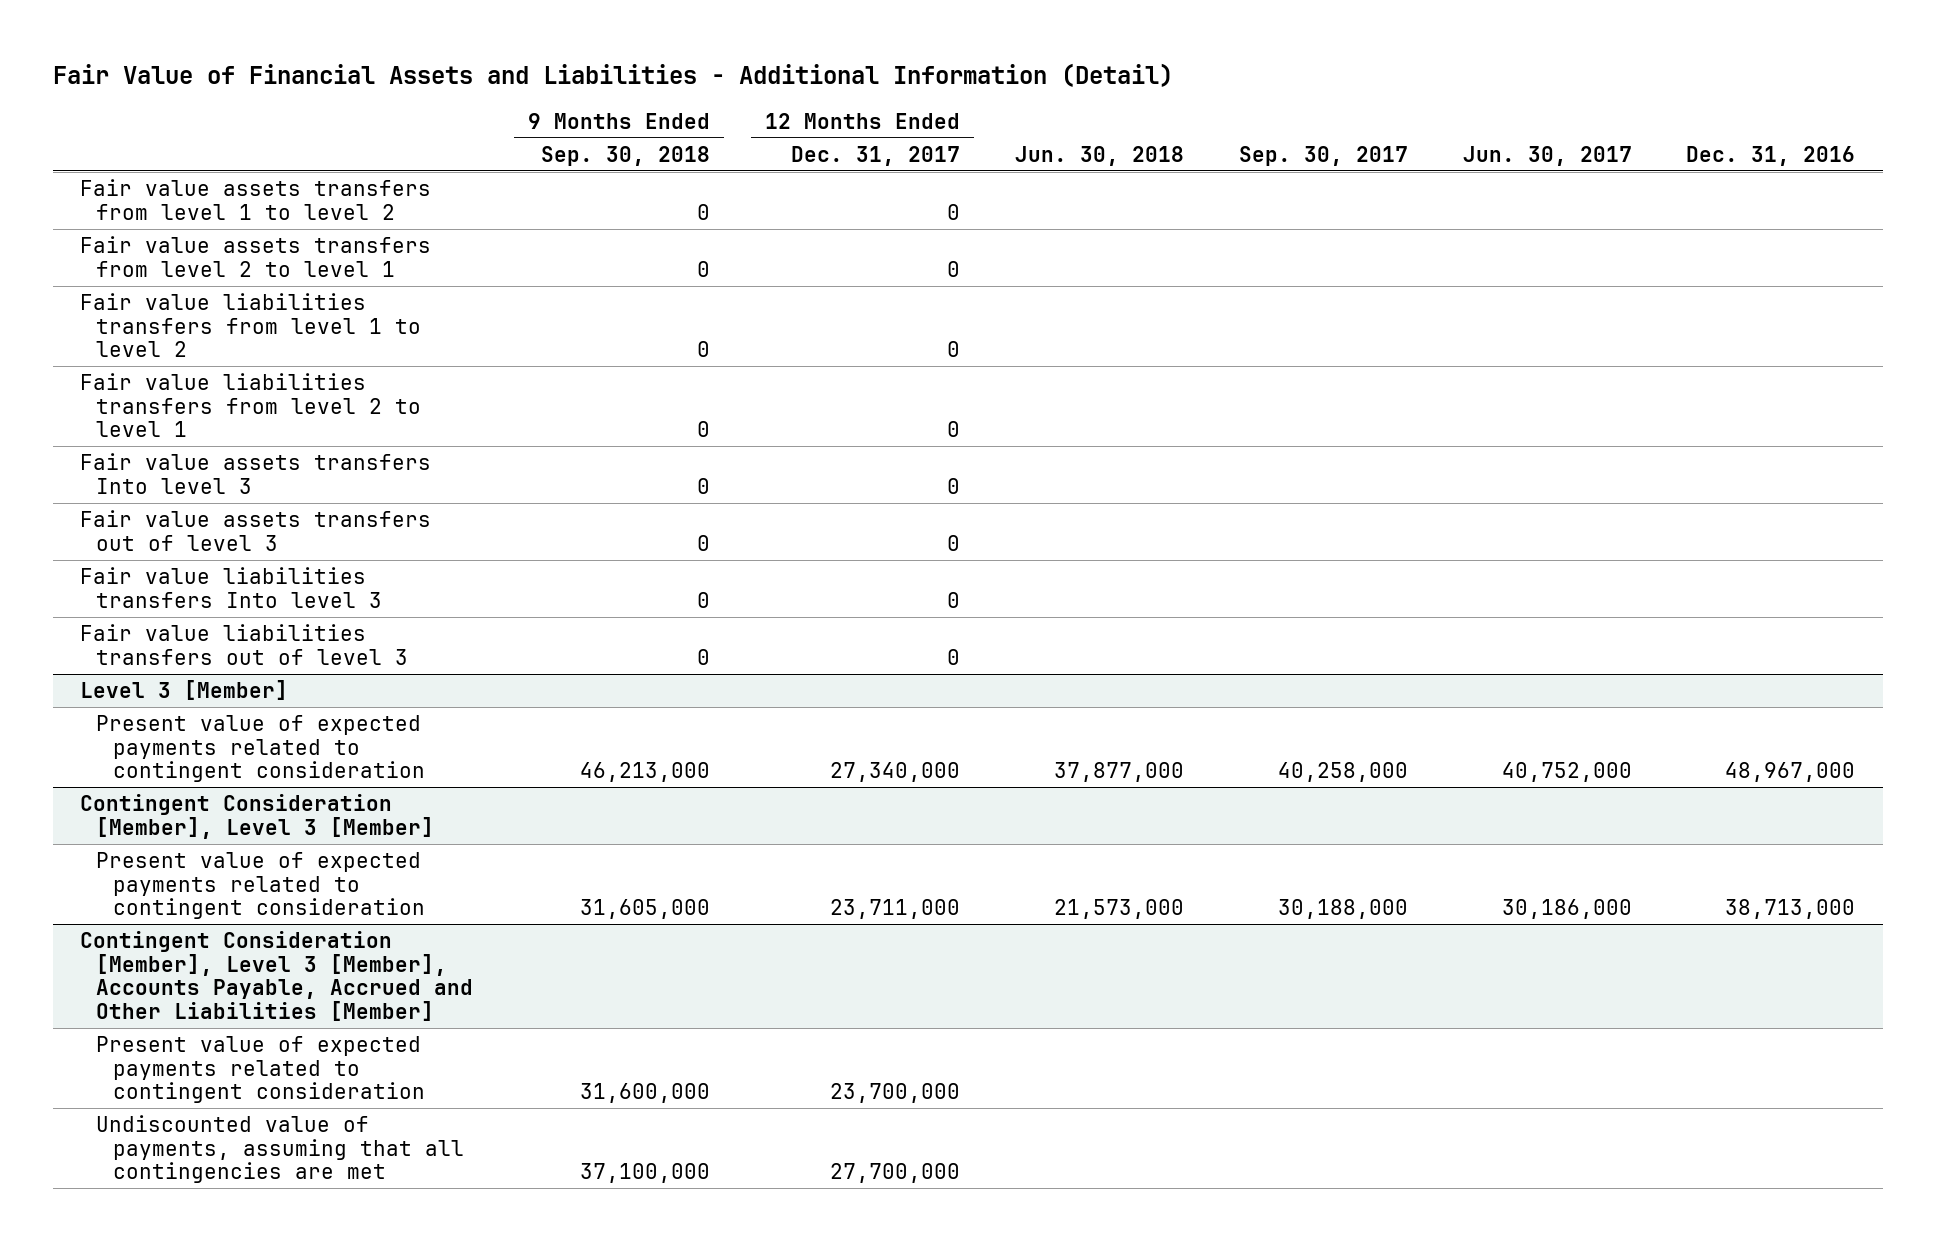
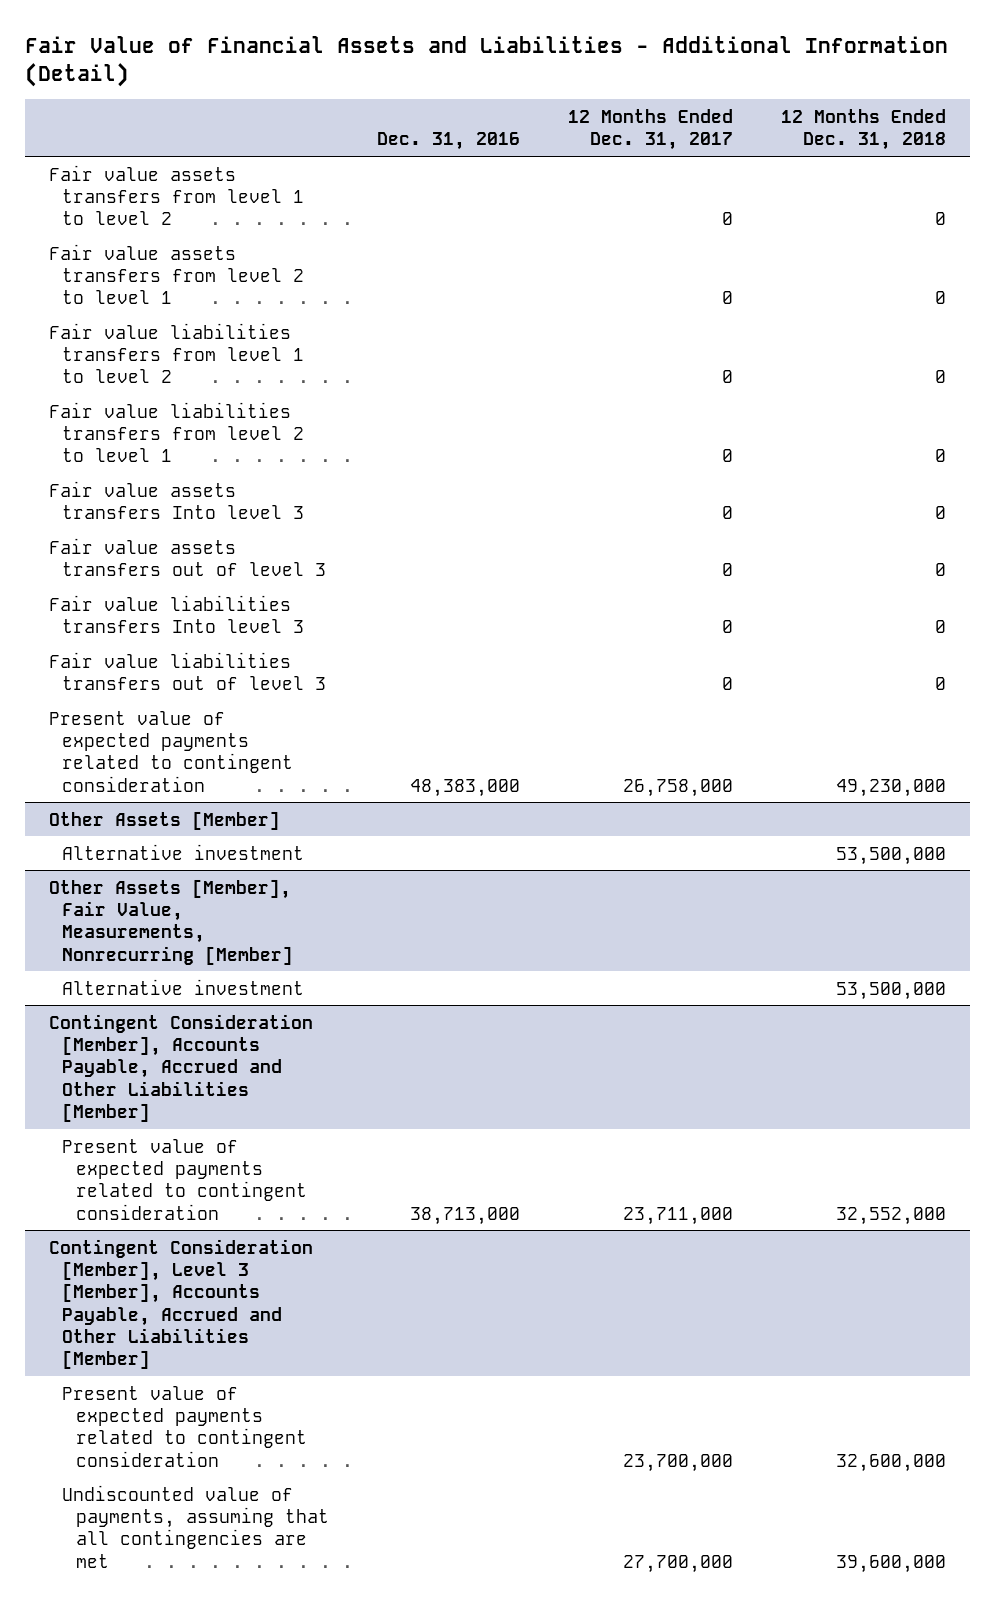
- | 9 Months Ended Sep. 30, 2018 | 12 Months Ended Dec. 31, 2017 | Jun. 30, 2018 | Sep. 30, 2017 | Jun. 30, 2017 | Dec. 31, 2016
+ | Dec. 31, 2016 | 12 Months Ended Dec. 31, 2017 | 12 Months Ended Dec. 31, 2018
- Level 3 [Member]
- Present value of expected payments related to contingent consideration | 46,213,000 | 27,340,000 | 37,877,000 | 40,258,000 | 40,752,000 | 48,967,000
- Contingent Consideration [Member], Level 3 [Member]
+ Present value of expected payments related to contingent consideration | 48,383,000 | 26,758,000 | 49,230,000
+ Other Assets [Member]
+ Alternative investment | | | 53,500,000
+ Other Assets [Member], Fair Value, Measurements, Nonrecurring [Member]
+ Alternative investment | | | 53,500,000
+ Contingent Consideration [Member], Accounts Payable, Accrued and Other Liabilities [Member]

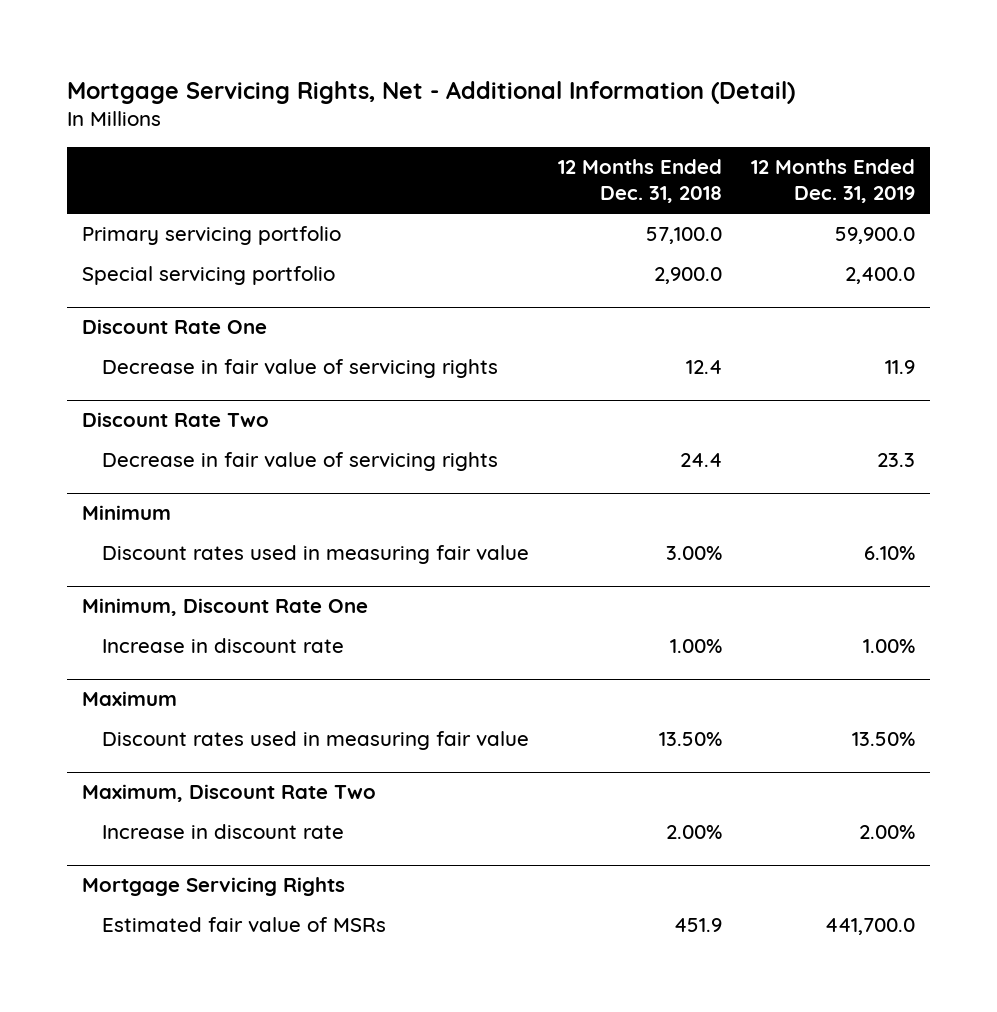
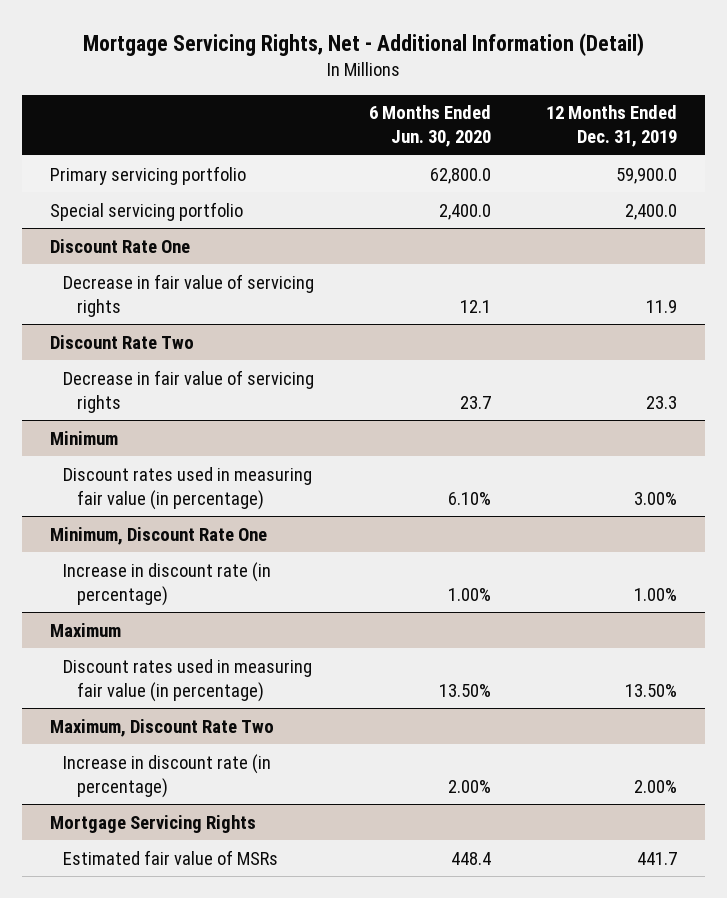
- | 12 Months Ended Dec. 31, 2018 | 12 Months Ended Dec. 31, 2019
+ | 6 Months Ended Jun. 30, 2020 | 12 Months Ended Dec. 31, 2019
@ Minimum
- Discount rates used in measuring fair value | 3.00% | 6.10%
+ Discount rates used in measuring fair value (in percentage) | 6.10% | 3.00%
@ Minimum, Discount Rate One
- Increase in discount rate | 1.00% | 1.00%
+ Increase in discount rate (in percentage) | 1.00% | 1.00%
@ Maximum
- Discount rates used in measuring fair value | 13.50% | 13.50%
+ Discount rates used in measuring fair value (in percentage) | 13.50% | 13.50%
@ Maximum, Discount Rate Two
- Increase in discount rate | 2.00% | 2.00%
+ Increase in discount rate (in percentage) | 2.00% | 2.00%
@ Mortgage Servicing Rights
- Estimated fair value of MSRs | 451.9 | 441,700.0
+ Estimated fair value of MSRs | 448.4 | 441.7

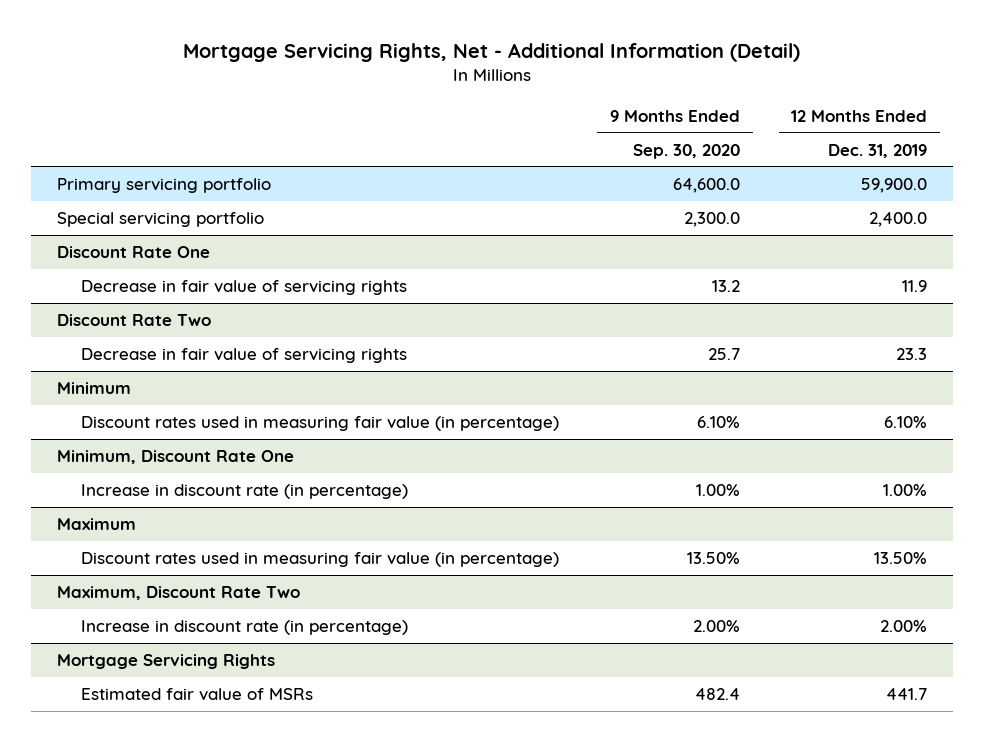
- | 6 Months Ended Jun. 30, 2020 | 12 Months Ended Dec. 31, 2019
+ | 9 Months Ended Sep. 30, 2020 | 12 Months Ended Dec. 31, 2019
@ Minimum
- Discount rates used in measuring fair value (in percentage) | 6.10% | 3.00%
+ Discount rates used in measuring fair value (in percentage) | 6.10% | 6.10%

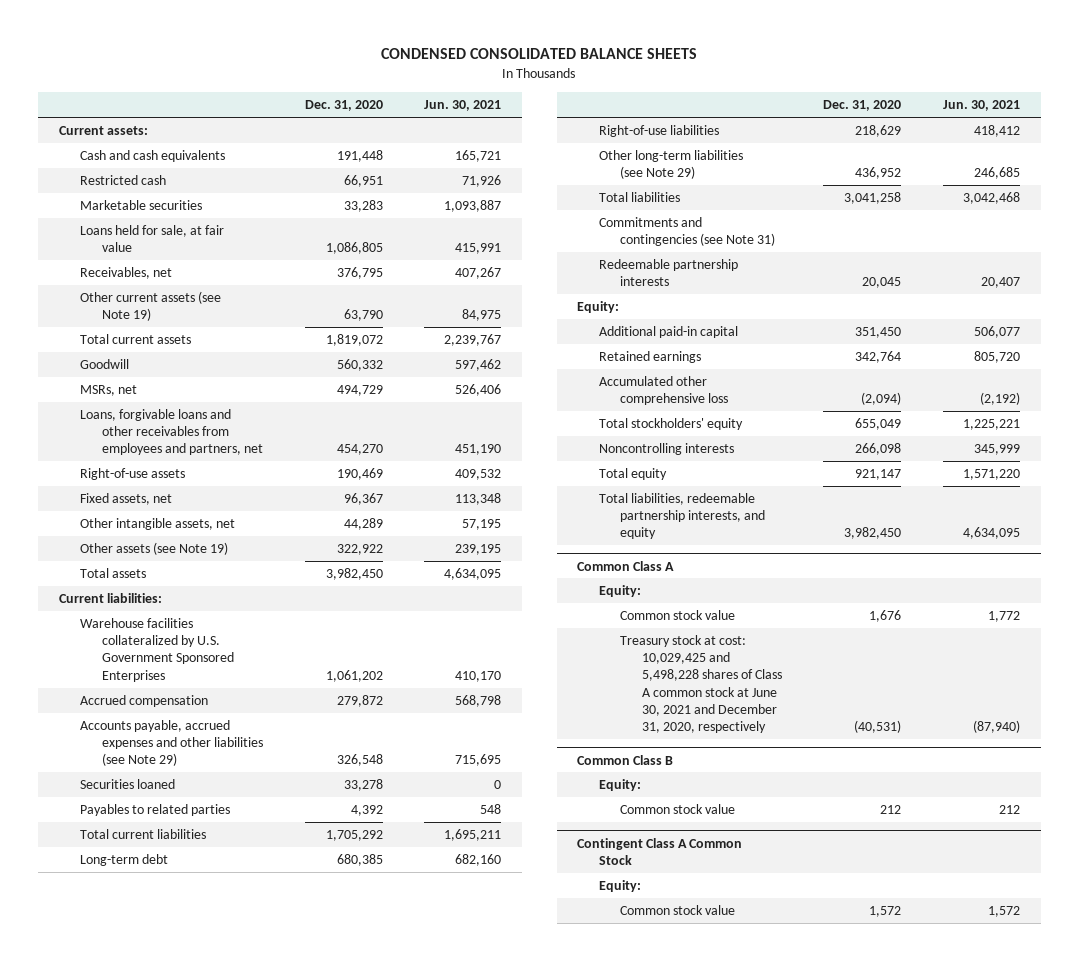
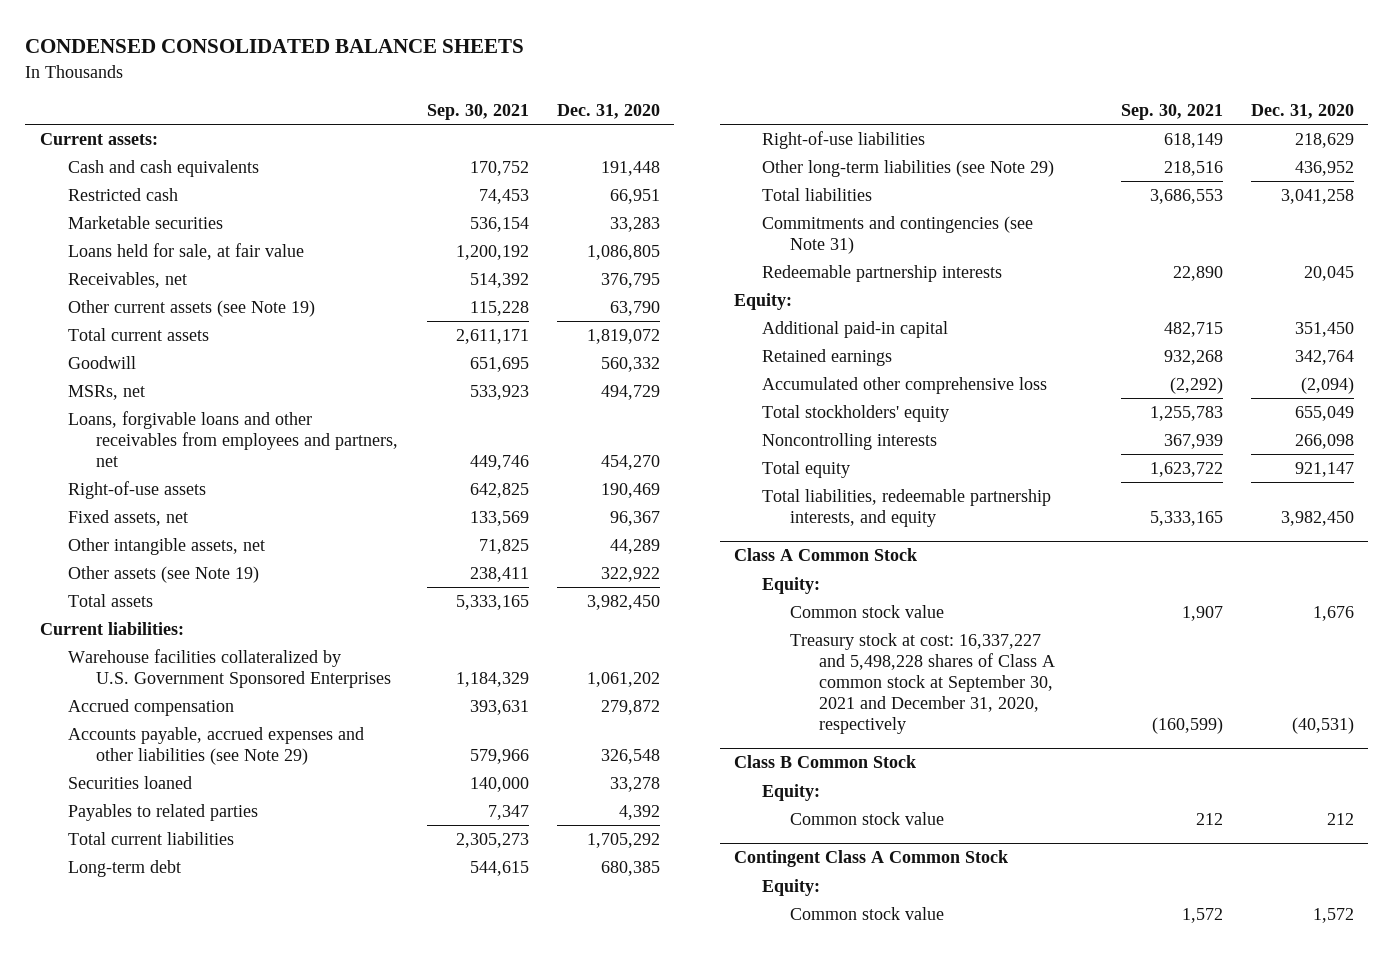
- | Dec. 31, 2020 | Jun. 30, 2021
+ | Sep. 30, 2021 | Dec. 31, 2020
- Common Class A
+ Class A Common Stock
- Treasury stock at cost: 10,029,425 and 5,498,228 shares of Class A common stock at June 30, 2021 and December 31, 2020, respectively | (40,531) | (87,940)
- Common Class B
+ Treasury stock at cost: 16,337,227 and 5,498,228 shares of Class A common stock at September 30, 2021 and December 31, 2020, respectively | (160,599) | (40,531)
+ Class B Common Stock

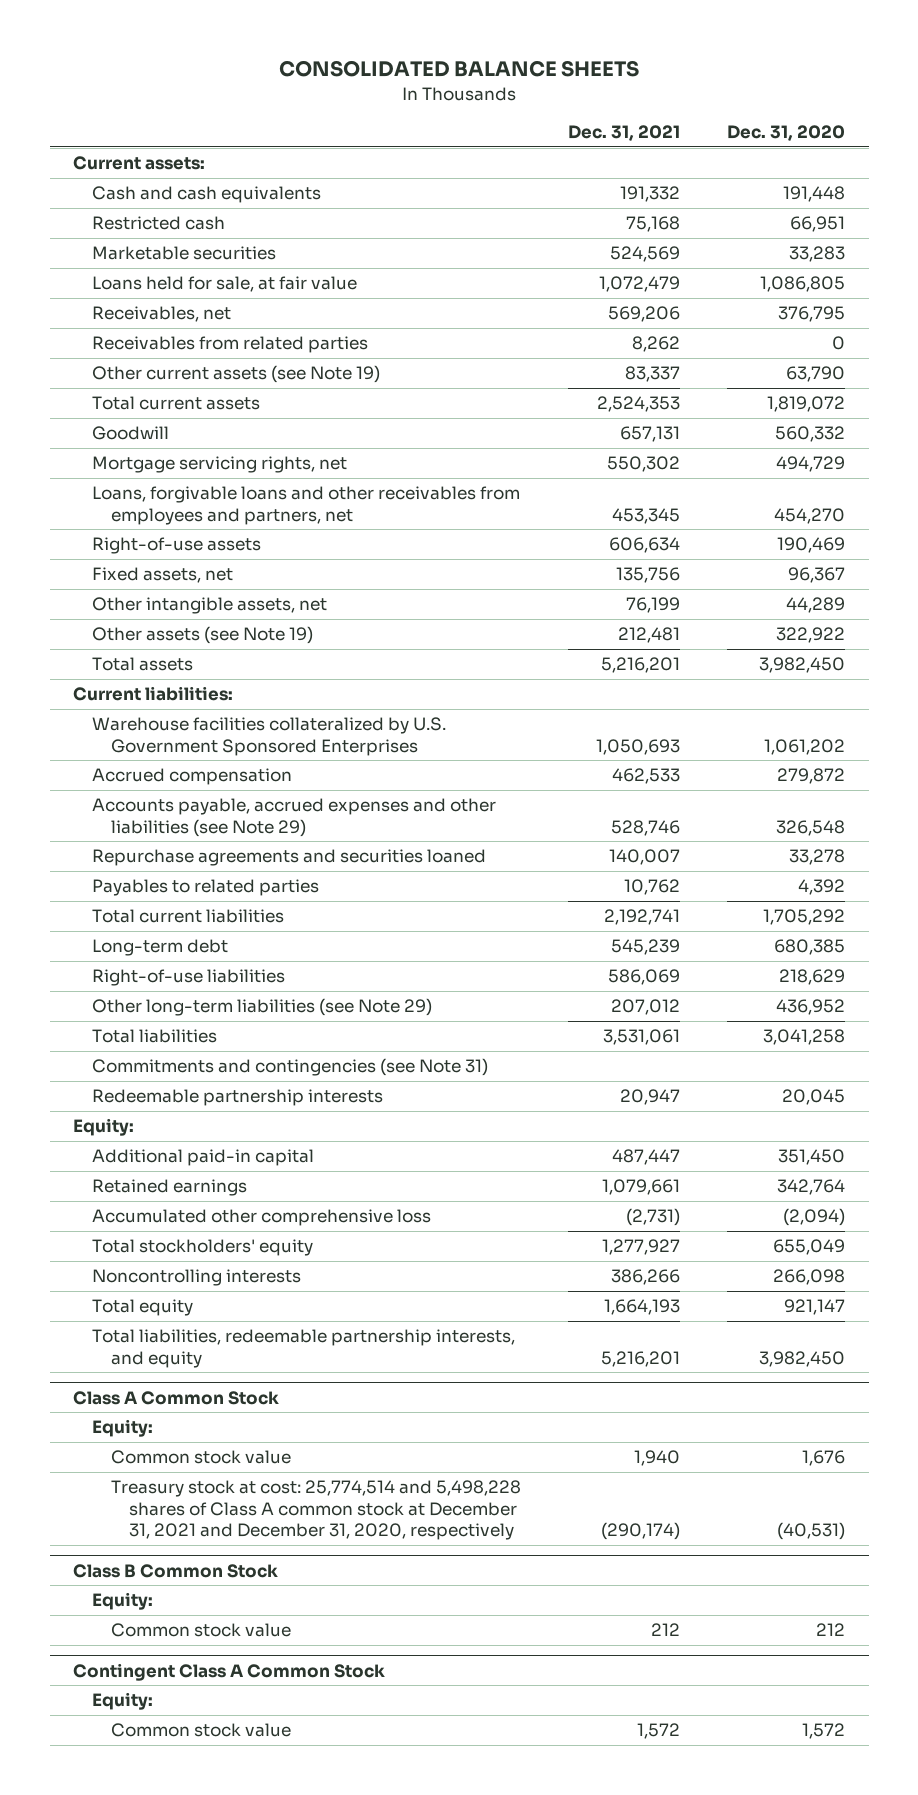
- CONDENSED CONSOLIDATED BALANCE SHEETS
+ CONSOLIDATED BALANCE SHEETS
- | Sep. 30, 2021 | Dec. 31, 2020
+ | Dec. 31, 2021 | Dec. 31, 2020
+ Receivables from related parties | 8,262 | 0
- MSRs, net | 533,923 | 494,729
+ Mortgage servicing rights, net | 550,302 | 494,729
- Securities loaned | 140,000 | 33,278
+ Repurchase agreements and securities loaned | 140,007 | 33,278
@ Class A Common Stock
- Treasury stock at cost: 16,337,227 and 5,498,228 shares of Class A common stock at September 30, 2021 and December 31, 2020, respectively | (160,599) | (40,531)
+ Treasury stock at cost: 25,774,514 and 5,498,228 shares of Class A common stock at December 31, 2021 and December 31, 2020, respectively | (290,174) | (40,531)

